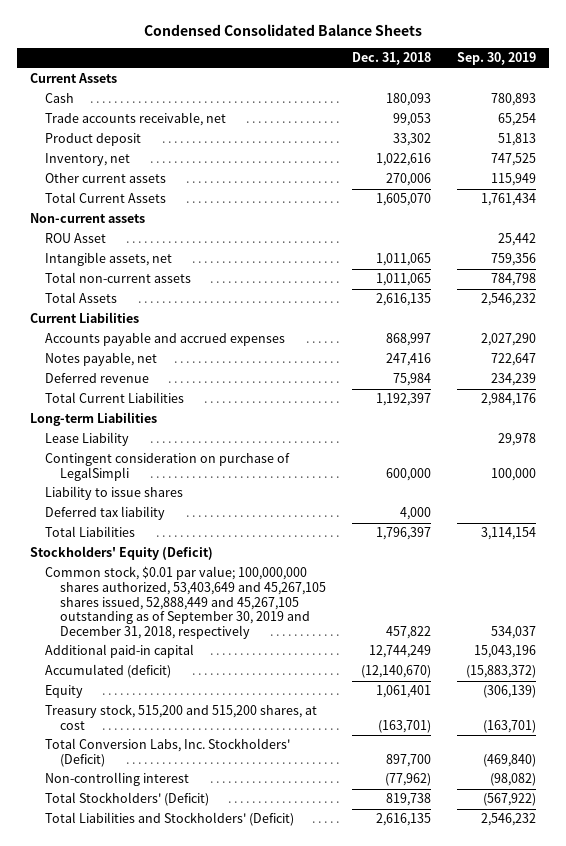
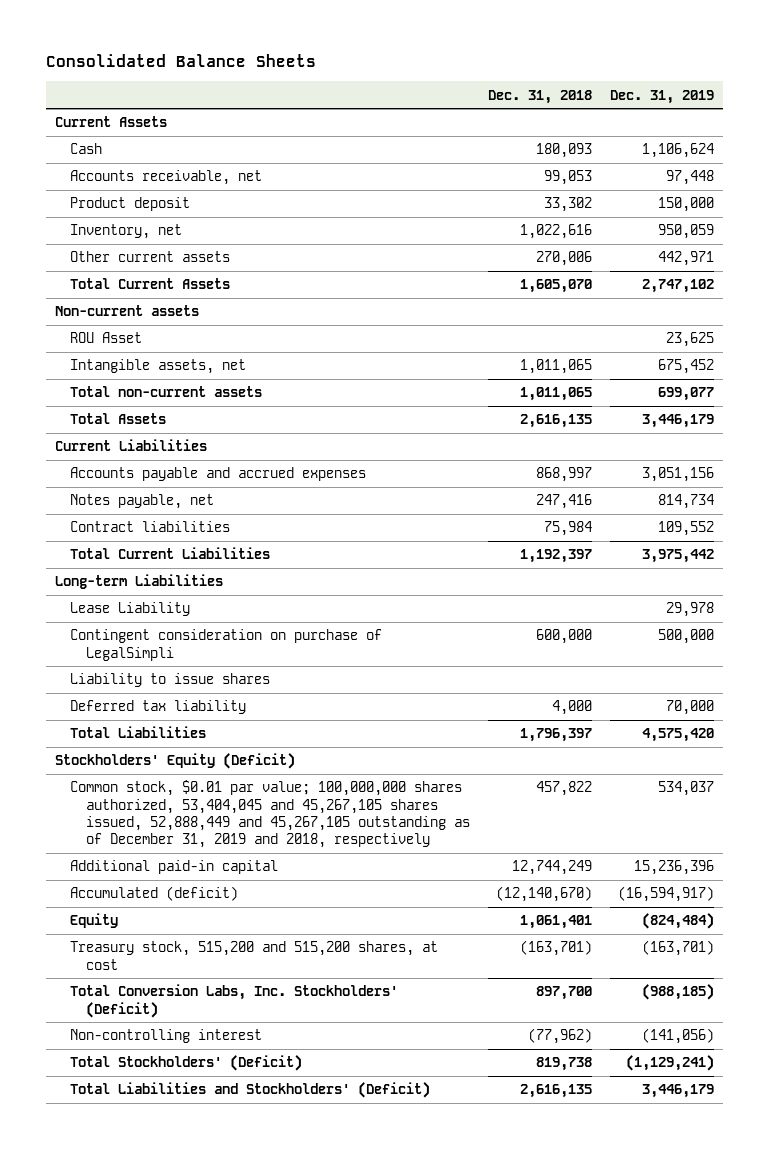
- Condensed Consolidated Balance Sheets
+ Consolidated Balance Sheets
- | Dec. 31, 2018 | Sep. 30, 2019
+ | Dec. 31, 2018 | Dec. 31, 2019
- Trade accounts receivable, net | 99,053 | 65,254
+ Accounts receivable, net | 99,053 | 97,448
- Deferred revenue | 75,984 | 234,239
+ Contract liabilities | 75,984 | 109,552
- Common stock, $0.01 par value; 100,000,000 shares authorized, 53,403,649 and 45,267,105 shares issued, 52,888,449 and 45,267,105 outstanding as of September 30, 2019 and December 31, 2018, respectively | 457,822 | 534,037
+ Common stock, $0.01 par value; 100,000,000 shares authorized, 53,404,045 and 45,267,105 shares issued, 52,888,449 and 45,267,105 outstanding as of December 31, 2019 and 2018, respectively | 457,822 | 534,037

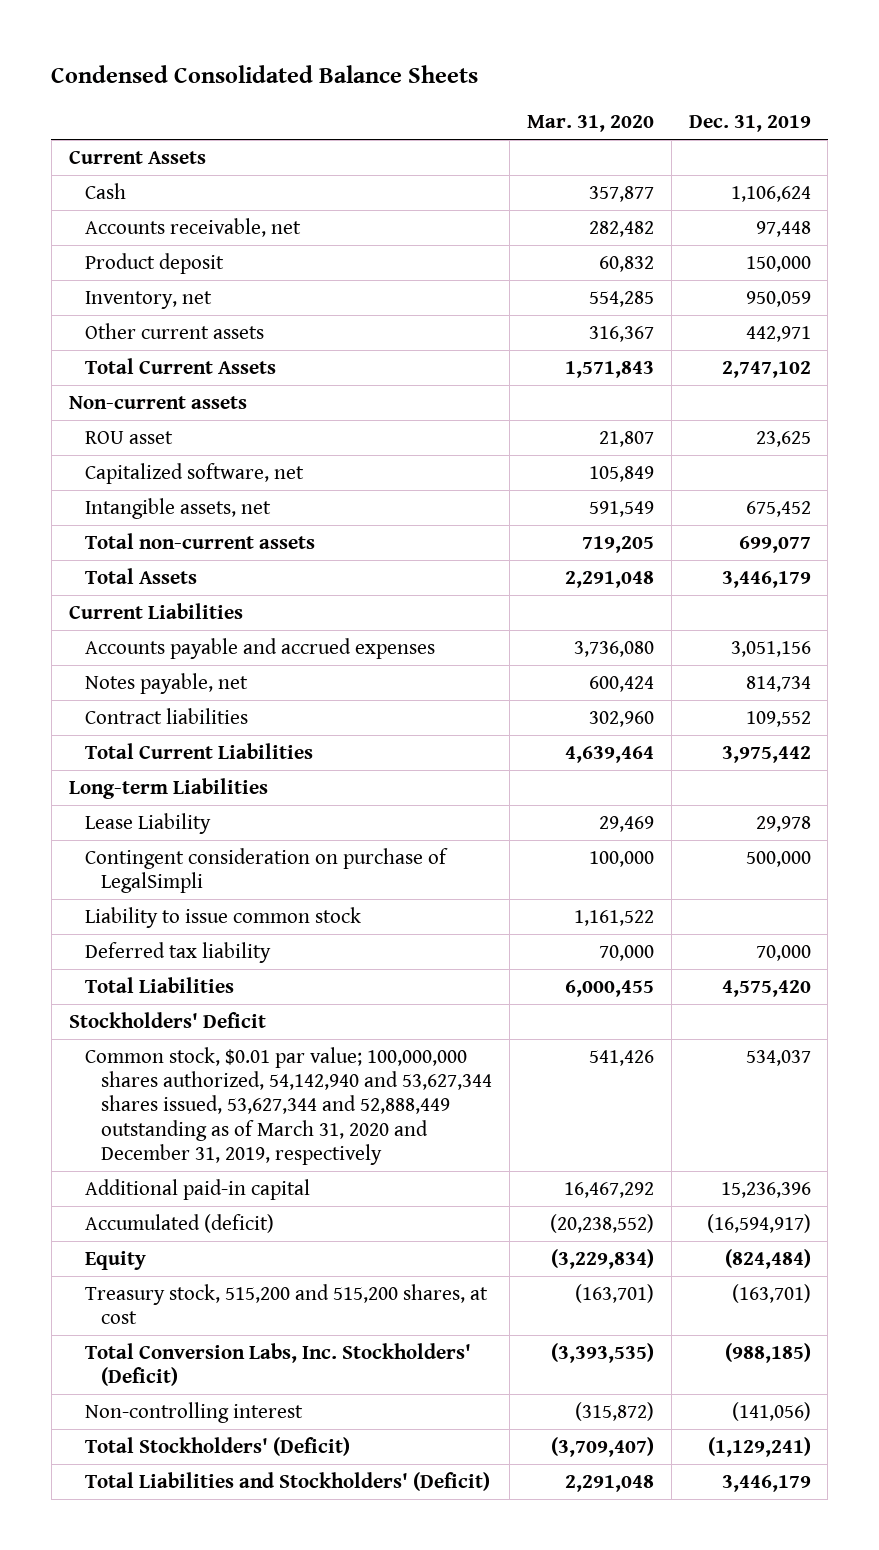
- Consolidated Balance Sheets
+ Condensed Consolidated Balance Sheets
- | Dec. 31, 2018 | Dec. 31, 2019
+ | Mar. 31, 2020 | Dec. 31, 2019
- ROU Asset | | 23,625
+ ROU asset | 21,807 | 23,625
+ Capitalized software, net | 105,849 |
- Liability to issue shares
+ Liability to issue common stock | 1,161,522 |
- Stockholders' Equity (Deficit)
- Common stock, $0.01 par value; 100,000,000 shares authorized, 53,404,045 and 45,267,105 shares issued, 52,888,449 and 45,267,105 outstanding as of December 31, 2019 and 2018, respectively | 457,822 | 534,037
+ Stockholders' Deficit
+ Common stock, $0.01 par value; 100,000,000 shares authorized, 54,142,940 and 53,627,344 shares issued, 53,627,344 and 52,888,449 outstanding as of March 31, 2020 and December 31, 2019, respectively | 541,426 | 534,037

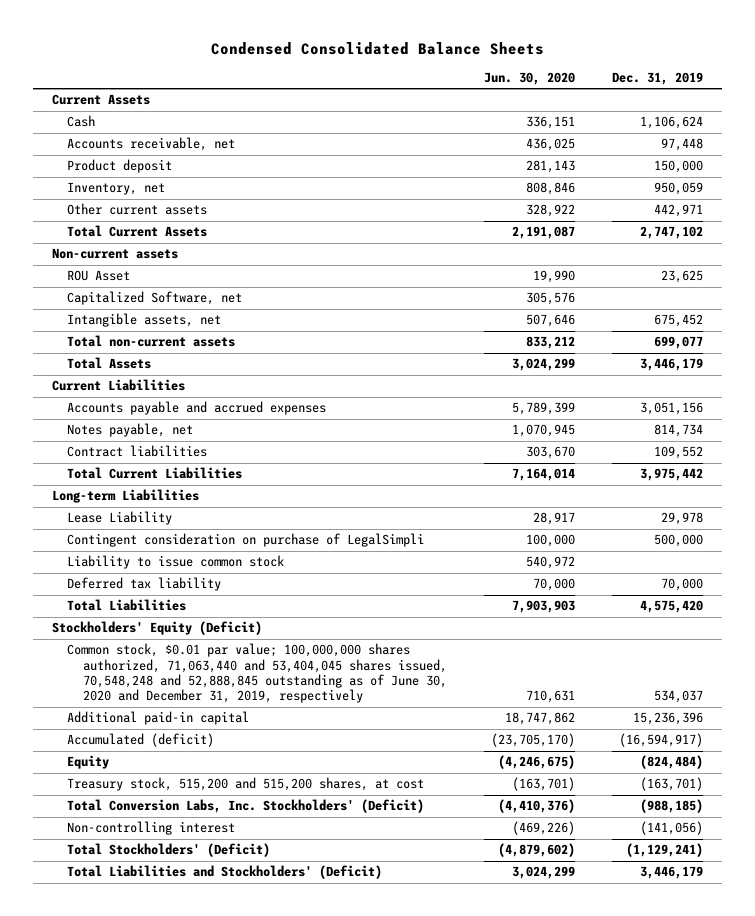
- | Mar. 31, 2020 | Dec. 31, 2019
+ | Jun. 30, 2020 | Dec. 31, 2019
- ROU asset | 21,807 | 23,625
- Capitalized software, net | 105,849 |
+ ROU Asset | 19,990 | 23,625
+ Capitalized Software, net | 305,576 |
- Stockholders' Deficit
- Common stock, $0.01 par value; 100,000,000 shares authorized, 54,142,940 and 53,627,344 shares issued, 53,627,344 and 52,888,449 outstanding as of March 31, 2020 and December 31, 2019, respectively | 541,426 | 534,037
+ Stockholders' Equity (Deficit)
+ Common stock, $0.01 par value; 100,000,000 shares authorized, 71,063,440 and 53,404,045 shares issued, 70,548,248 and 52,888,845 outstanding as of June 30, 2020 and December 31, 2019, respectively | 710,631 | 534,037

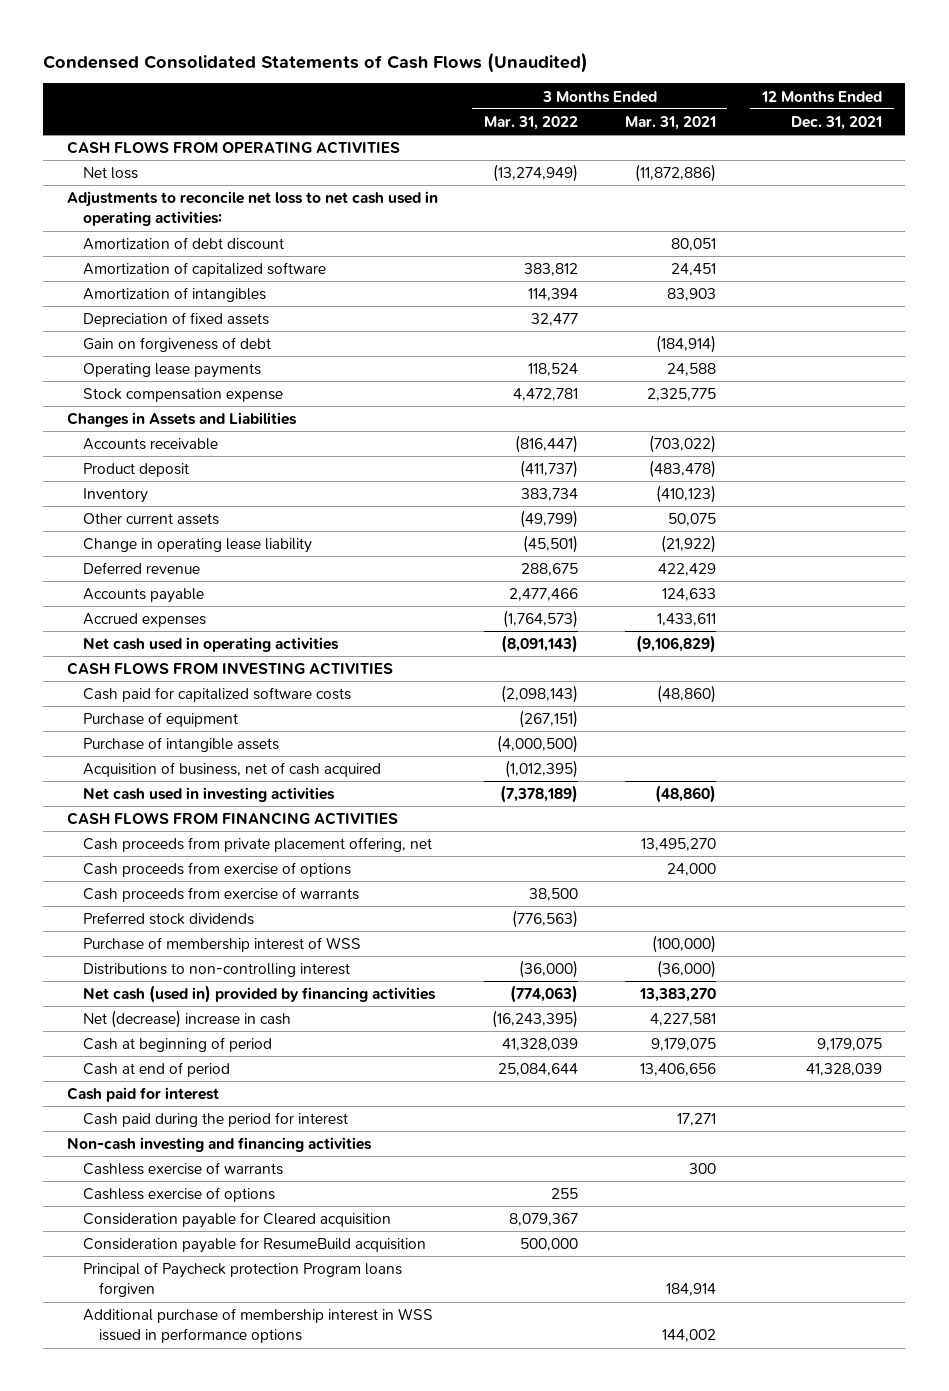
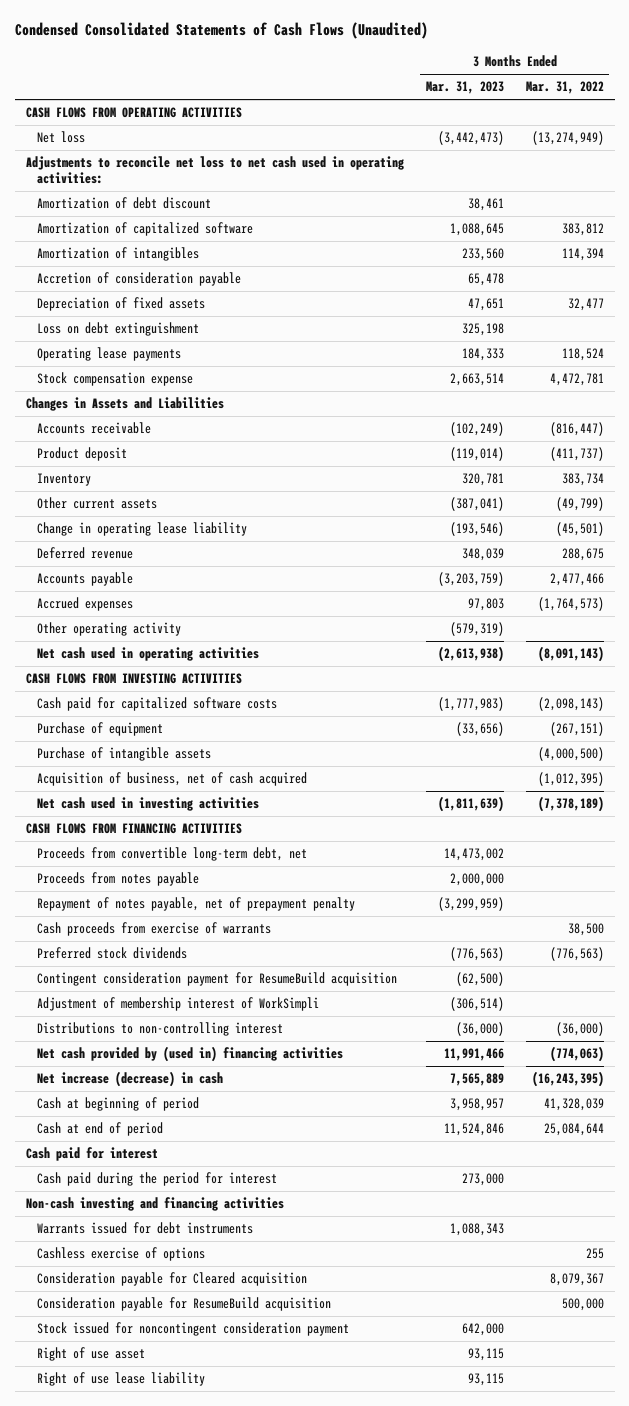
- | 3 Months Ended Mar. 31, 2022 | 3 Months Ended Mar. 31, 2021 | 12 Months Ended Dec. 31, 2021
+ | 3 Months Ended Mar. 31, 2023 | 3 Months Ended Mar. 31, 2022
+ Accretion of consideration payable | 65,478 |
- Gain on forgiveness of debt | | (184,914) |
+ Loss on debt extinguishment | 325,198 |
+ Other operating activity | (579,319) |
- Cash proceeds from private placement offering, net | | 13,495,270 |
- Cash proceeds from exercise of options | | 24,000 |
+ Proceeds from convertible long-term debt, net | 14,473,002 |
+ Proceeds from notes payable | 2,000,000 |
+ Repayment of notes payable, net of prepayment penalty | (3,299,959) |
- Purchase of membership interest of WSS | | (100,000) |
+ Contingent consideration payment for ResumeBuild acquisition | (62,500) |
+ Adjustment of membership interest of WorkSimpli | (306,514) |
- Net cash (used in) provided by financing activities | (774,063) | 13,383,270 |
- Net (decrease) increase in cash | (16,243,395) | 4,227,581 |
+ Net cash provided by (used in) financing activities | 11,991,466 | (774,063)
+ Net increase (decrease) in cash | 7,565,889 | (16,243,395)
- Cashless exercise of warrants | | 300 |
+ Warrants issued for debt instruments | 1,088,343 |
- Principal of Paycheck protection Program loans forgiven | | 184,914 |
- Additional purchase of membership interest in WSS issued in performance options | | 144,002 |
+ Stock issued for noncontingent consideration payment | 642,000 |
+ Right of use asset | 93,115 |
+ Right of use lease liability | 93,115 |

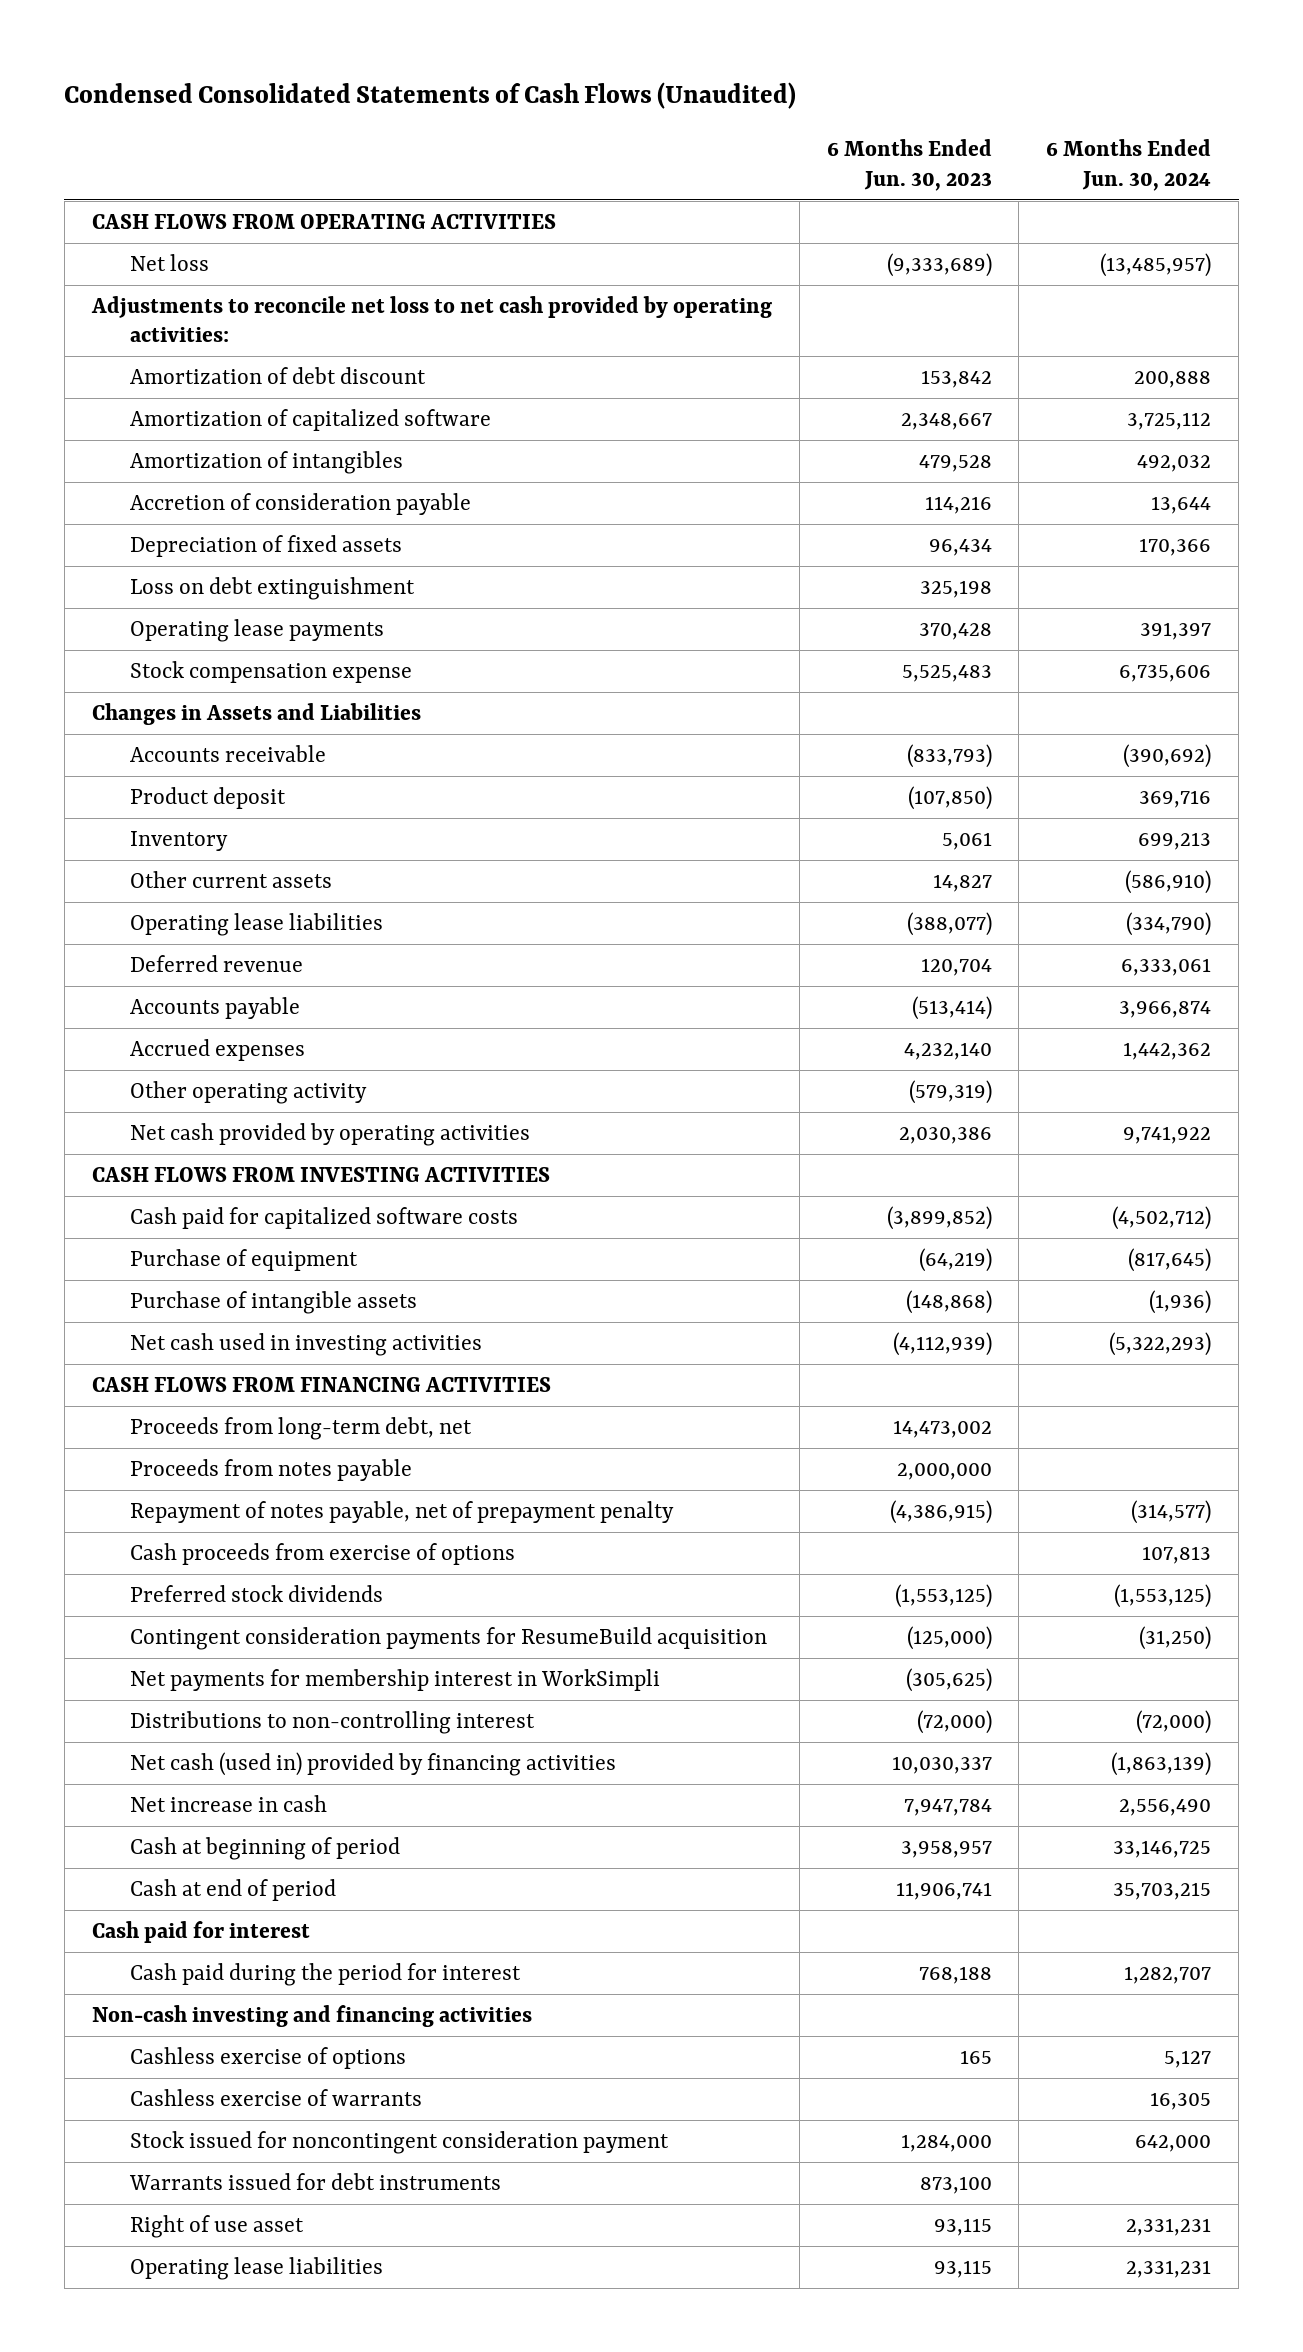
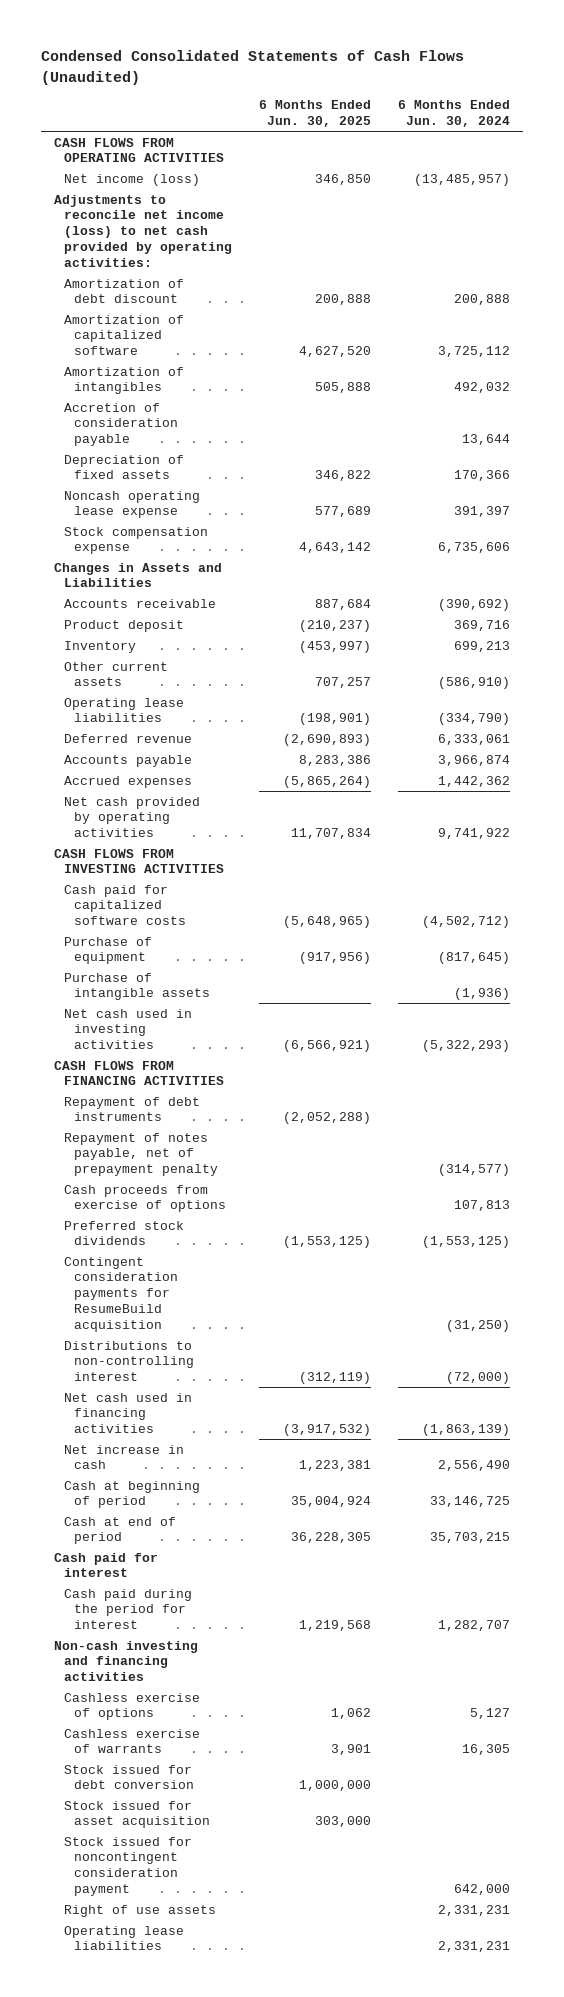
- | 6 Months Ended Jun. 30, 2023 | 6 Months Ended Jun. 30, 2024
+ | 6 Months Ended Jun. 30, 2025 | 6 Months Ended Jun. 30, 2024
- Net loss | (9,333,689) | (13,485,957)
- Adjustments to reconcile net loss to net cash provided by operating activities:
+ Net income (loss) | 346,850 | (13,485,957)
+ Adjustments to reconcile net income (loss) to net cash provided by operating activities:
- Loss on debt extinguishment | 325,198 |
- Operating lease payments | 370,428 | 391,397
+ Noncash operating lease expense | 577,689 | 391,397
- Other operating activity | (579,319) |
- Proceeds from long-term debt, net | 14,473,002 |
- Proceeds from notes payable | 2,000,000 |
+ Repayment of debt instruments | (2,052,288) |
- Net payments for membership interest in WorkSimpli | (305,625) |
- Net cash (used in) provided by financing activities | 10,030,337 | (1,863,139)
+ Net cash used in financing activities | (3,917,532) | (1,863,139)
+ Stock issued for debt conversion | 1,000,000 |
+ Stock issued for asset acquisition | 303,000 |
- Warrants issued for debt instruments | 873,100 |
- Right of use asset | 93,115 | 2,331,231
+ Right of use assets | | 2,331,231

